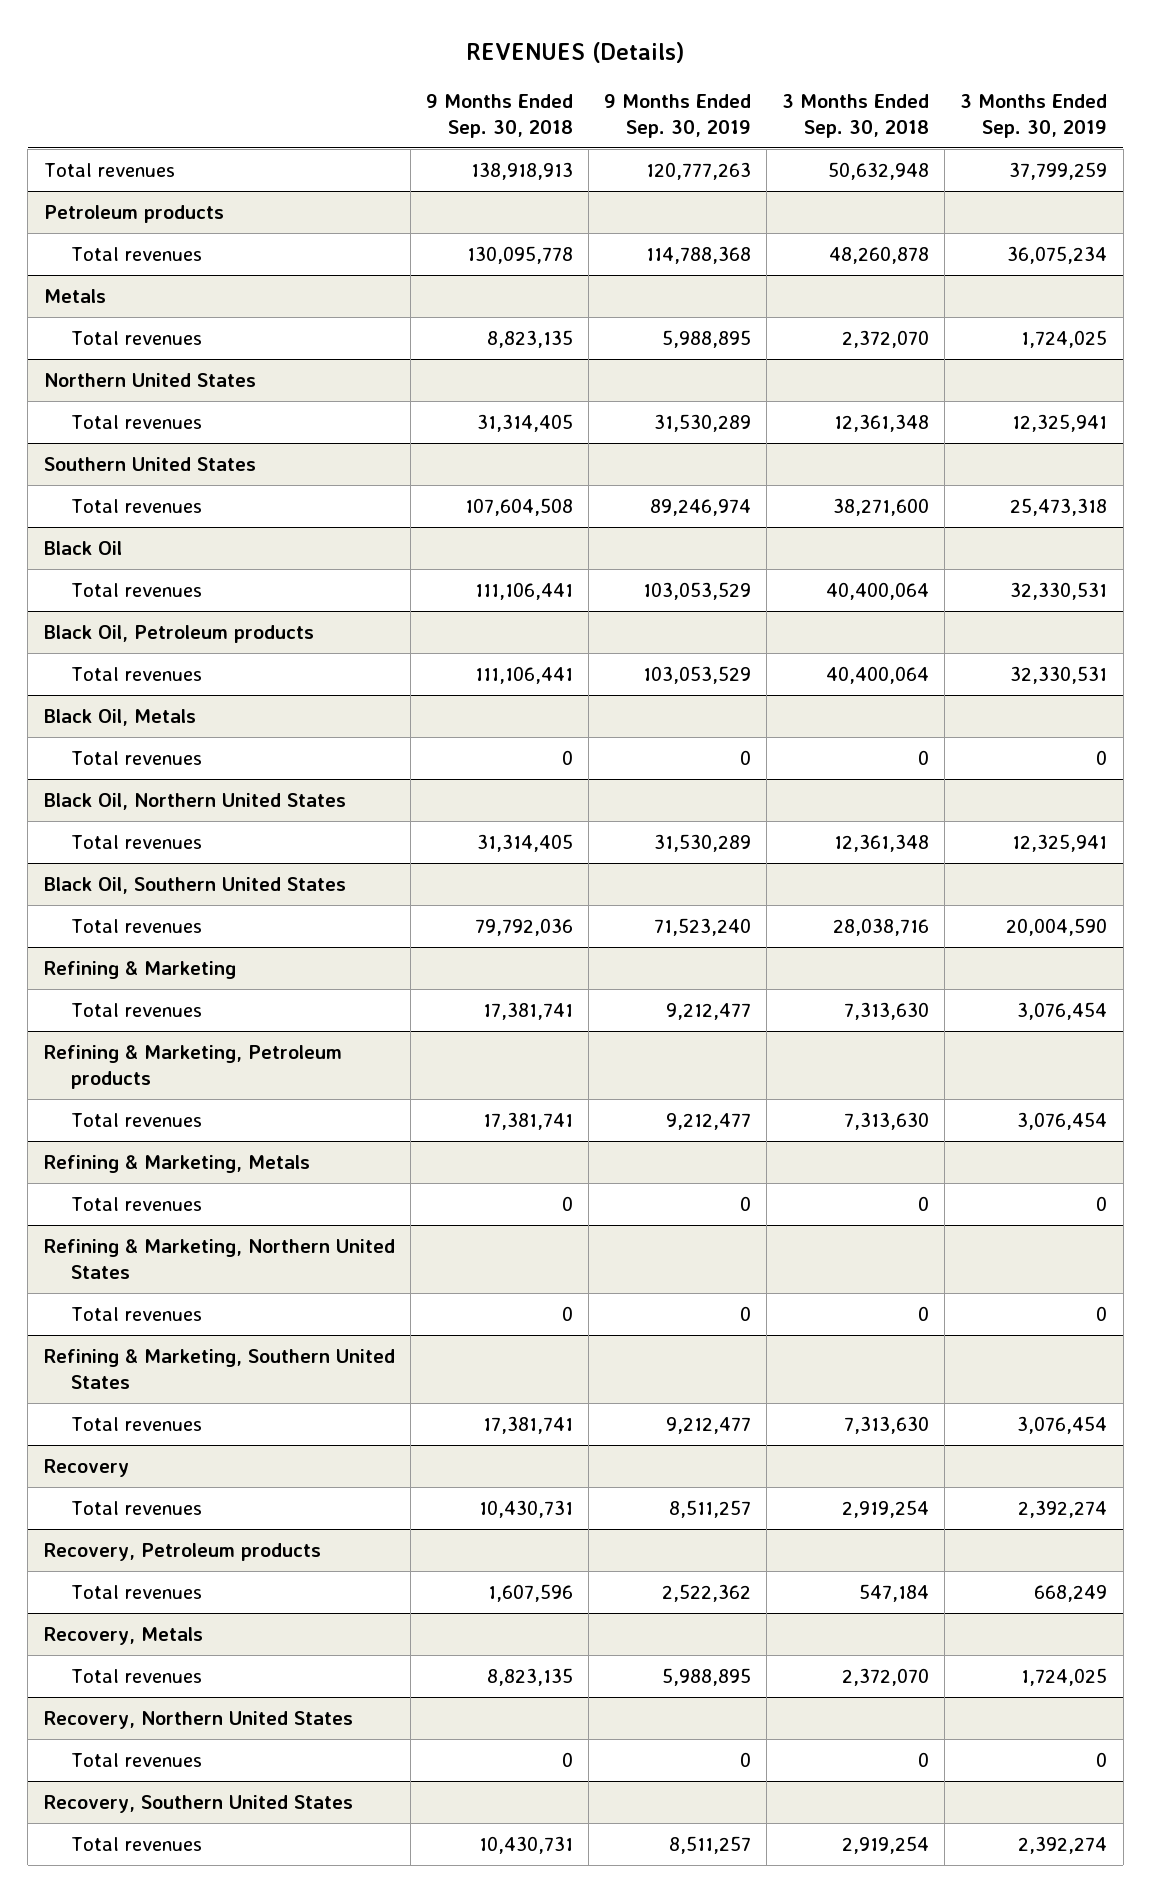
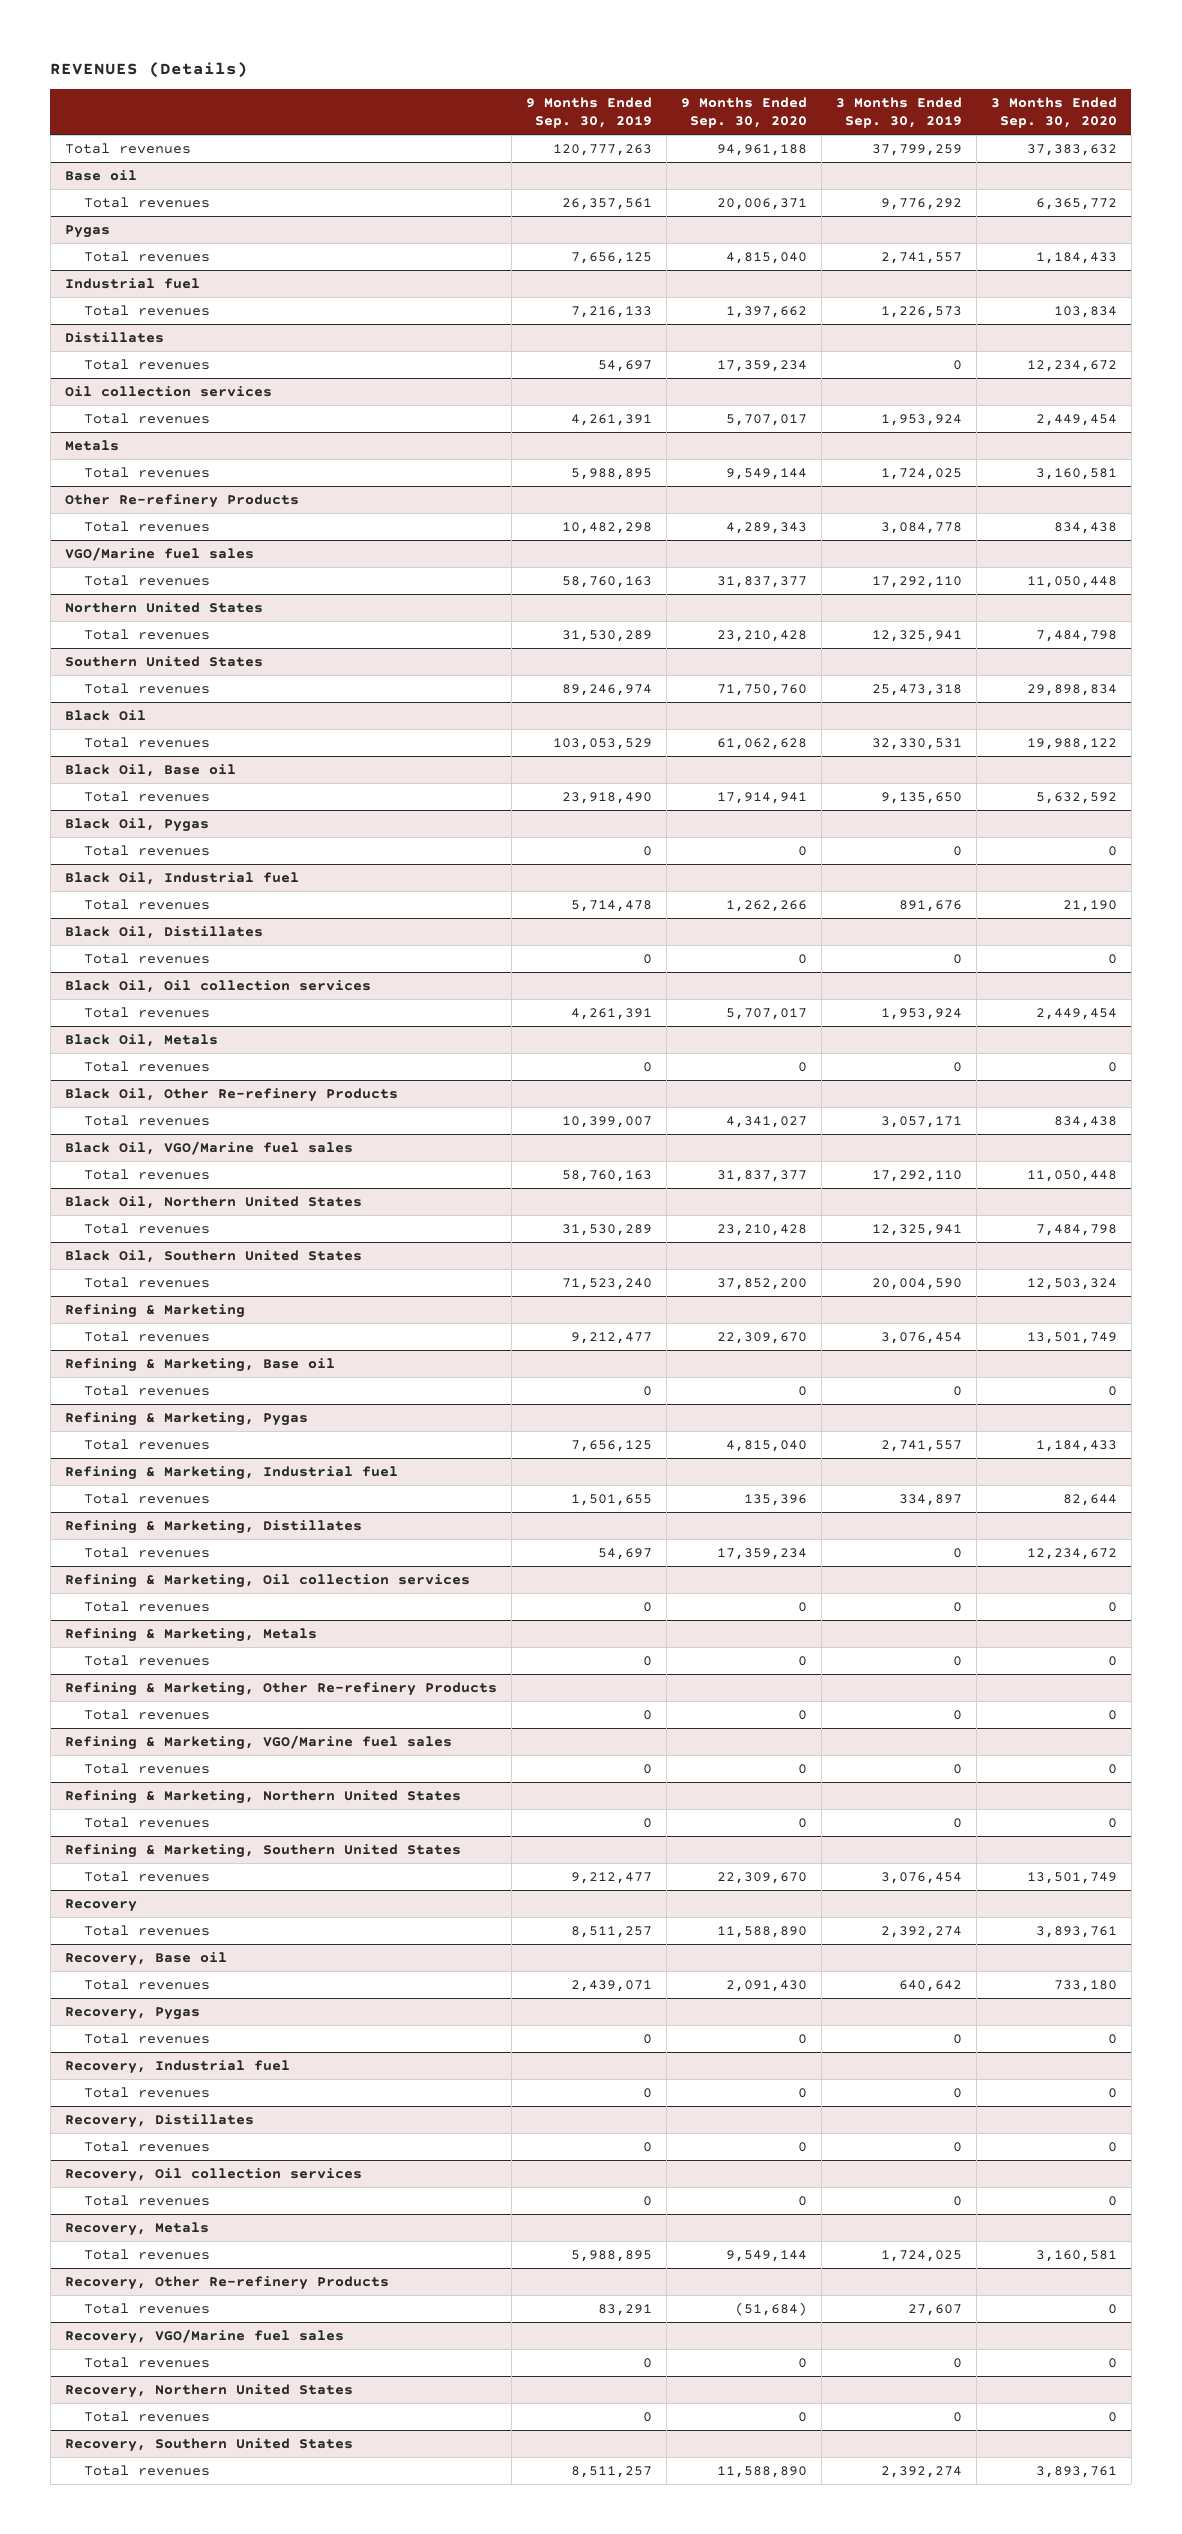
- | 9 Months Ended Sep. 30, 2018 | 9 Months Ended Sep. 30, 2019 | 3 Months Ended Sep. 30, 2018 | 3 Months Ended Sep. 30, 2019
+ | 9 Months Ended Sep. 30, 2019 | 9 Months Ended Sep. 30, 2020 | 3 Months Ended Sep. 30, 2019 | 3 Months Ended Sep. 30, 2020
- Petroleum products
- Total revenues | 130,095,778 | 114,788,368 | 48,260,878 | 36,075,234
+ Base oil
+ Total revenues | 26,357,561 | 20,006,371 | 9,776,292 | 6,365,772
+ Pygas
+ Total revenues | 7,656,125 | 4,815,040 | 2,741,557 | 1,184,433
+ Industrial fuel
+ Total revenues | 7,216,133 | 1,397,662 | 1,226,573 | 103,834
+ Distillates
+ Total revenues | 54,697 | 17,359,234 | 0 | 12,234,672
+ Oil collection services
+ Total revenues | 4,261,391 | 5,707,017 | 1,953,924 | 2,449,454
+ Other Re-refinery Products
+ Total revenues | 10,482,298 | 4,289,343 | 3,084,778 | 834,438
+ VGO/Marine fuel sales
+ Total revenues | 58,760,163 | 31,837,377 | 17,292,110 | 11,050,448
- Black Oil, Petroleum products
- Total revenues | 111,106,441 | 103,053,529 | 40,400,064 | 32,330,531
+ Black Oil, Base oil
+ Total revenues | 23,918,490 | 17,914,941 | 9,135,650 | 5,632,592
+ Black Oil, Pygas
+ Total revenues | 0 | 0 | 0 | 0
+ Black Oil, Industrial fuel
+ Total revenues | 5,714,478 | 1,262,266 | 891,676 | 21,190
+ Black Oil, Distillates
+ Total revenues | 0 | 0 | 0 | 0
+ Black Oil, Oil collection services
+ Total revenues | 4,261,391 | 5,707,017 | 1,953,924 | 2,449,454
+ Black Oil, Other Re-refinery Products
+ Total revenues | 10,399,007 | 4,341,027 | 3,057,171 | 834,438
+ Black Oil, VGO/Marine fuel sales
+ Total revenues | 58,760,163 | 31,837,377 | 17,292,110 | 11,050,448
- Refining & Marketing, Petroleum products
- Total revenues | 17,381,741 | 9,212,477 | 7,313,630 | 3,076,454
+ Refining & Marketing, Base oil
+ Total revenues | 0 | 0 | 0 | 0
+ Refining & Marketing, Pygas
+ Total revenues | 7,656,125 | 4,815,040 | 2,741,557 | 1,184,433
+ Refining & Marketing, Industrial fuel
+ Total revenues | 1,501,655 | 135,396 | 334,897 | 82,644
+ Refining & Marketing, Distillates
+ Total revenues | 54,697 | 17,359,234 | 0 | 12,234,672
+ Refining & Marketing, Oil collection services
+ Total revenues | 0 | 0 | 0 | 0
+ Refining & Marketing, Other Re-refinery Products
+ Total revenues | 0 | 0 | 0 | 0
+ Refining & Marketing, VGO/Marine fuel sales
+ Total revenues | 0 | 0 | 0 | 0
- Recovery, Petroleum products
- Total revenues | 1,607,596 | 2,522,362 | 547,184 | 668,249
+ Recovery, Base oil
+ Total revenues | 2,439,071 | 2,091,430 | 640,642 | 733,180
+ Recovery, Pygas
+ Total revenues | 0 | 0 | 0 | 0
+ Recovery, Industrial fuel
+ Total revenues | 0 | 0 | 0 | 0
+ Recovery, Distillates
+ Total revenues | 0 | 0 | 0 | 0
+ Recovery, Oil collection services
+ Total revenues | 0 | 0 | 0 | 0
+ Recovery, Other Re-refinery Products
+ Total revenues | 83,291 | (51,684) | 27,607 | 0
+ Recovery, VGO/Marine fuel sales
+ Total revenues | 0 | 0 | 0 | 0

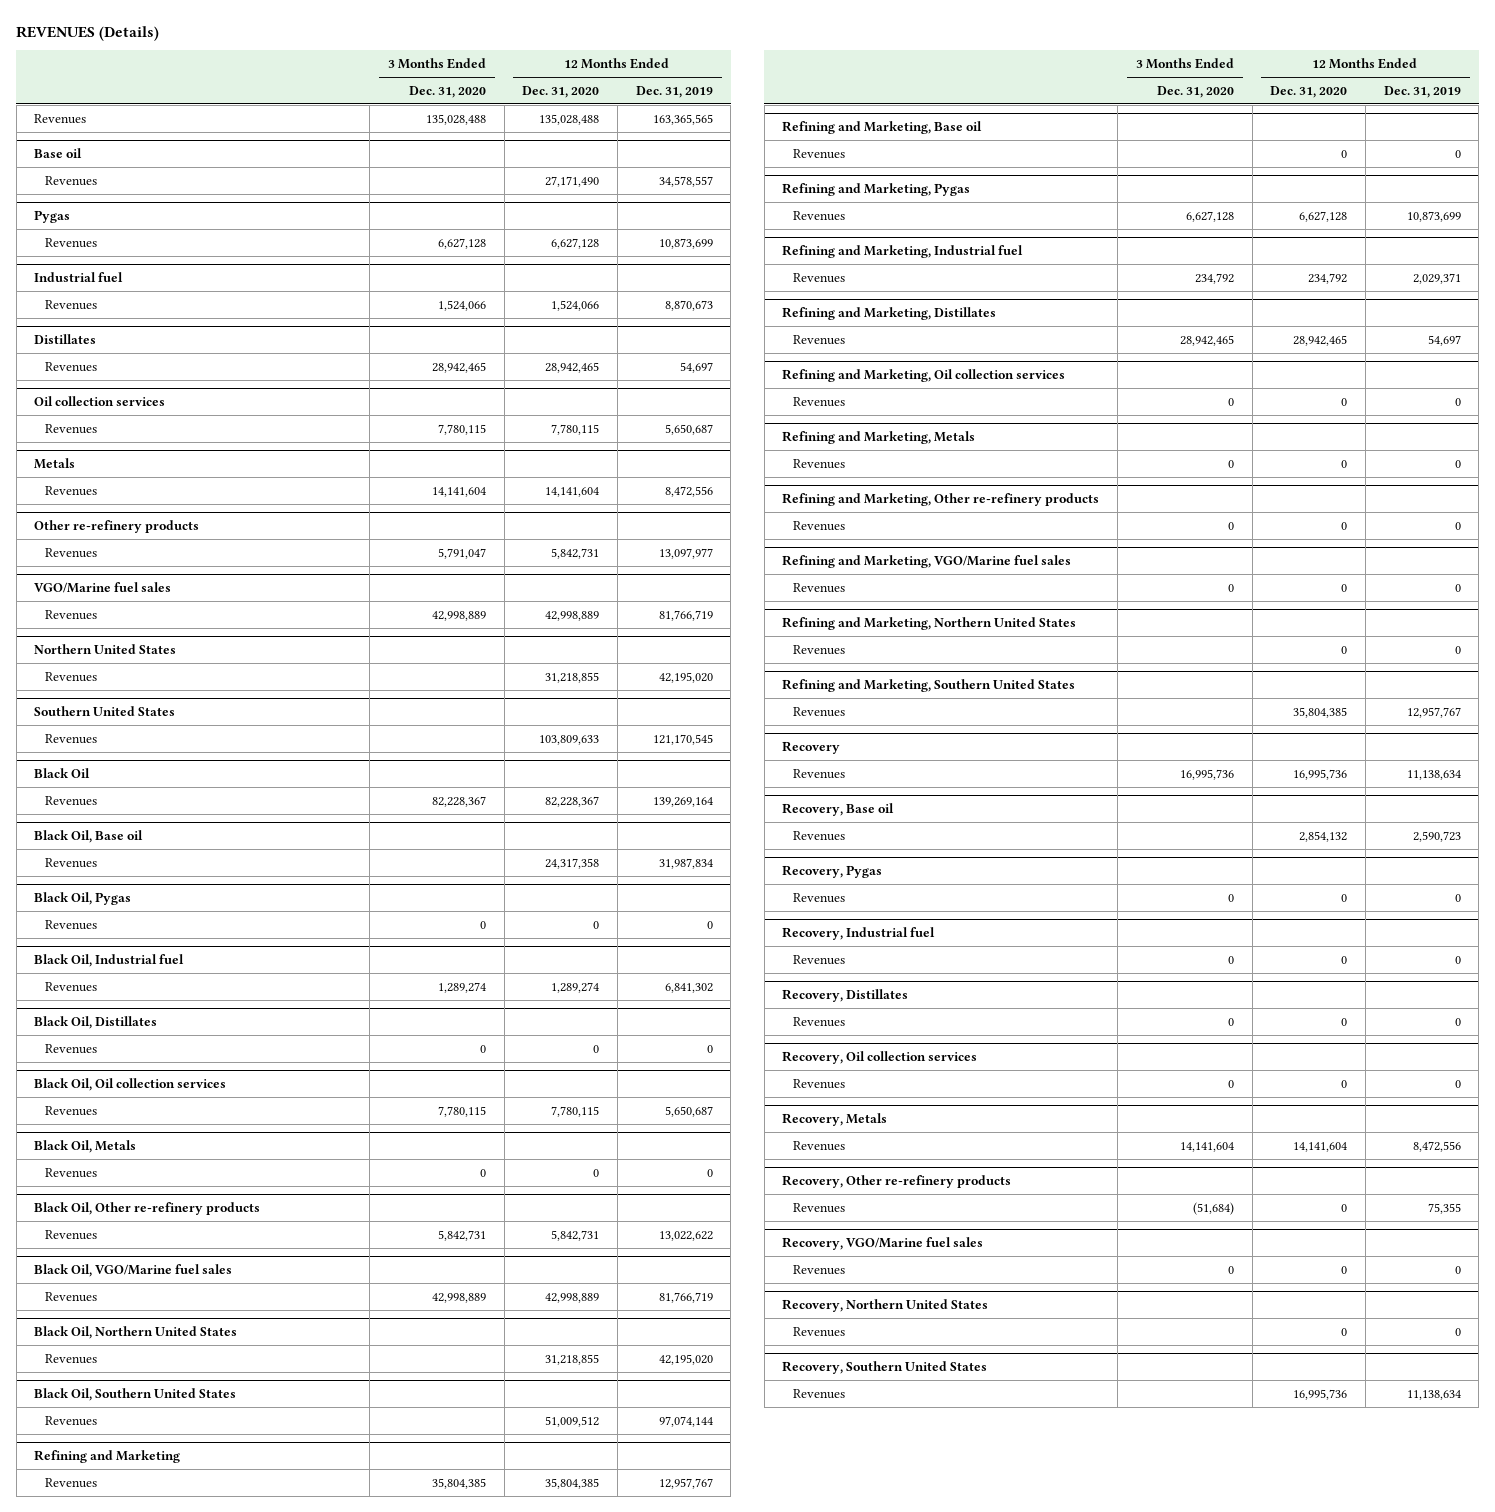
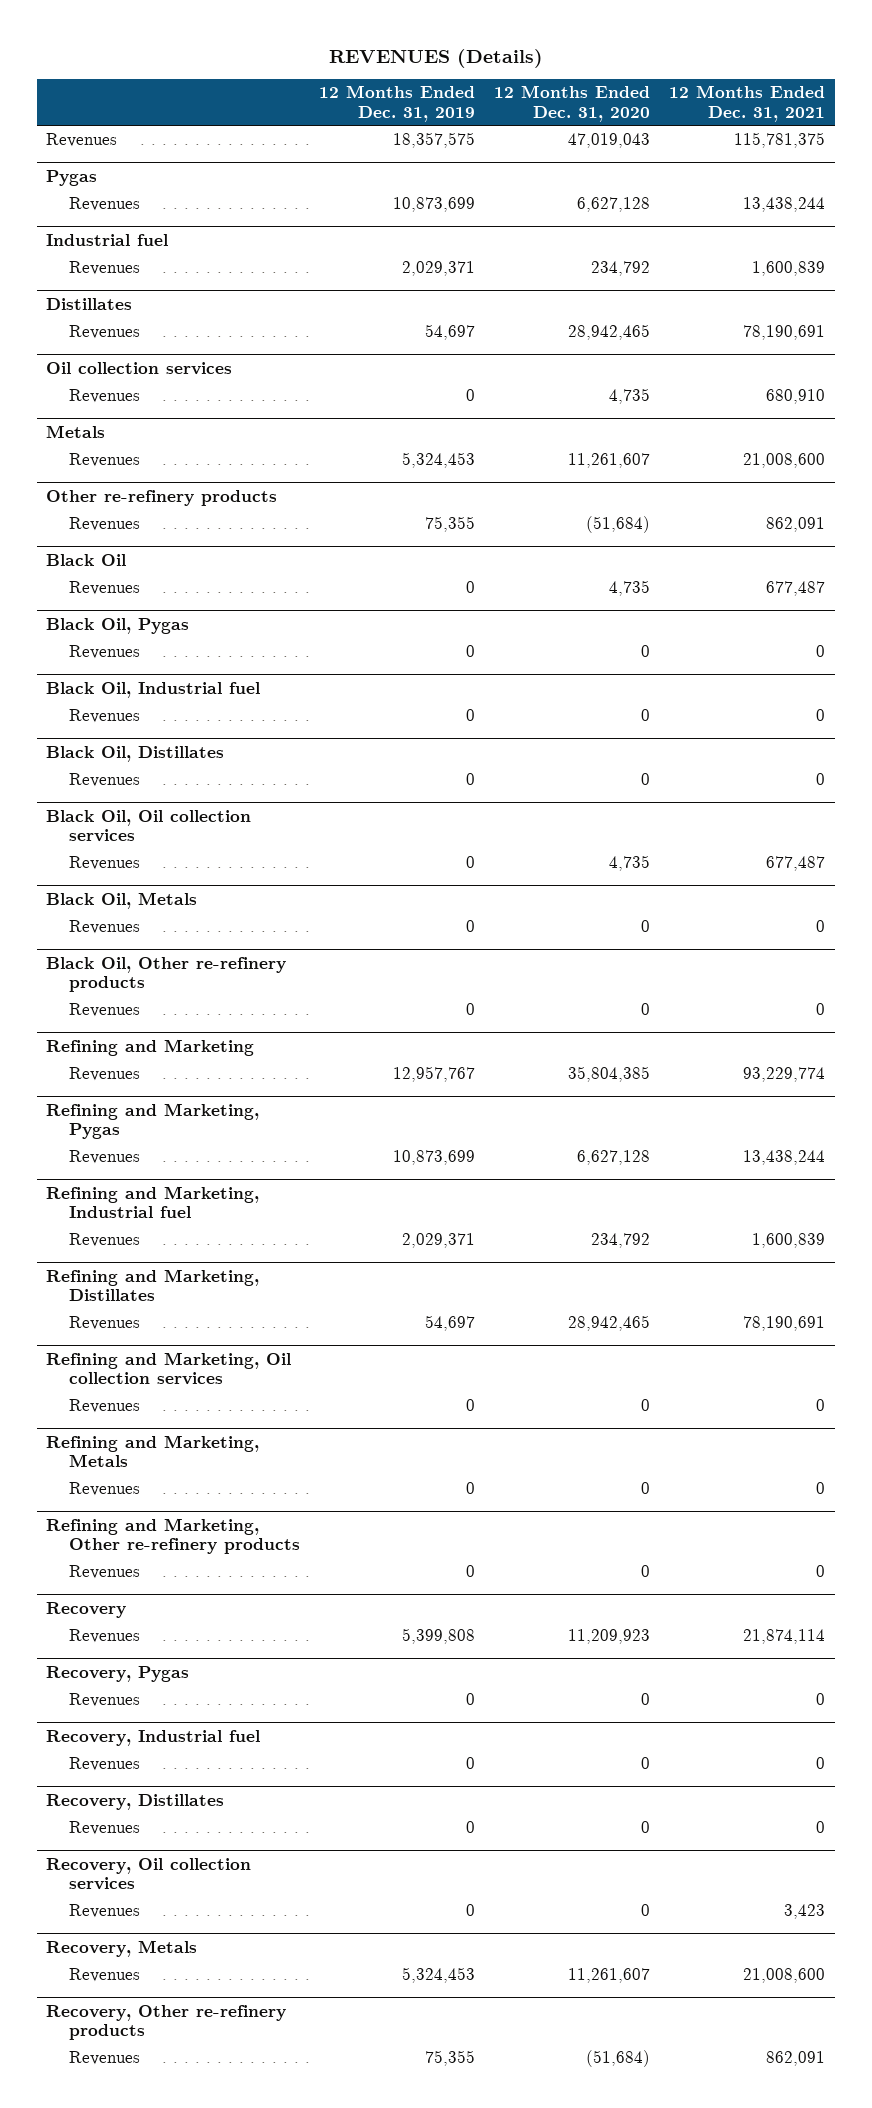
- | 3 Months Ended Dec. 31, 2020 | 12 Months Ended Dec. 31, 2020 | 12 Months Ended Dec. 31, 2019
+ | 12 Months Ended Dec. 31, 2019 | 12 Months Ended Dec. 31, 2020 | 12 Months Ended Dec. 31, 2021
- Revenues | 135,028,488 | 135,028,488 | 163,365,565
- Base oil
- Revenues | | 27,171,490 | 34,578,557
+ Revenues | 18,357,575 | 47,019,043 | 115,781,375
@ Industrial fuel
- Revenues | 1,524,066 | 1,524,066 | 8,870,673
+ Revenues | 2,029,371 | 234,792 | 1,600,839
@ Oil collection services
- Revenues | 7,780,115 | 7,780,115 | 5,650,687
+ Revenues | 0 | 4,735 | 680,910
@ Metals
- Revenues | 14,141,604 | 14,141,604 | 8,472,556
+ Revenues | 5,324,453 | 11,261,607 | 21,008,600
@ Other re-refinery products
- Revenues | 5,791,047 | 5,842,731 | 13,097,977
- VGO/Marine fuel sales
- Revenues | 42,998,889 | 42,998,889 | 81,766,719
- Northern United States
- Revenues | | 31,218,855 | 42,195,020
- Southern United States
- Revenues | | 103,809,633 | 121,170,545
@ Other re-refinery products
+ Revenues | 75,355 | (51,684) | 862,091
@ Black Oil
- Revenues | 82,228,367 | 82,228,367 | 139,269,164
- Black Oil, Base oil
- Revenues | | 24,317,358 | 31,987,834
@ Black Oil
+ Revenues | 0 | 4,735 | 677,487
@ Black Oil, Industrial fuel
- Revenues | 1,289,274 | 1,289,274 | 6,841,302
+ Revenues | 0 | 0 | 0
@ Black Oil, Oil collection services
- Revenues | 7,780,115 | 7,780,115 | 5,650,687
+ Revenues | 0 | 4,735 | 677,487
@ Black Oil, Other re-refinery products
- Revenues | 5,842,731 | 5,842,731 | 13,022,622
- Black Oil, VGO/Marine fuel sales
- Revenues | 42,998,889 | 42,998,889 | 81,766,719
- Black Oil, Northern United States
- Revenues | | 31,218,855 | 42,195,020
- Black Oil, Southern United States
- Revenues | | 51,009,512 | 97,074,144
@ Black Oil, Other re-refinery products
+ Revenues | 0 | 0 | 0
- Refining and Marketing, Base oil
- Revenues | | 0 | 0
- Refining and Marketing, VGO/Marine fuel sales
- Revenues | 0 | 0 | 0
- Refining and Marketing, Northern United States
- Revenues | | 0 | 0
- Refining and Marketing, Southern United States
- Revenues | | 35,804,385 | 12,957,767
@ Recovery
- Revenues | 16,995,736 | 16,995,736 | 11,138,634
- Recovery, Base oil
- Revenues | | 2,854,132 | 2,590,723
@ Recovery
+ Revenues | 5,399,808 | 11,209,923 | 21,874,114
@ Recovery, Metals
- Revenues | 14,141,604 | 14,141,604 | 8,472,556
+ Revenues | 5,324,453 | 11,261,607 | 21,008,600
@ Recovery, Other re-refinery products
- Revenues | (51,684) | 0 | 75,355
- Recovery, VGO/Marine fuel sales
- Revenues | 0 | 0 | 0
- Recovery, Northern United States
- Revenues | | 0 | 0
- Recovery, Southern United States
- Revenues | | 16,995,736 | 11,138,634
@ Recovery, Other re-refinery products
+ Revenues | 75,355 | (51,684) | 862,091

